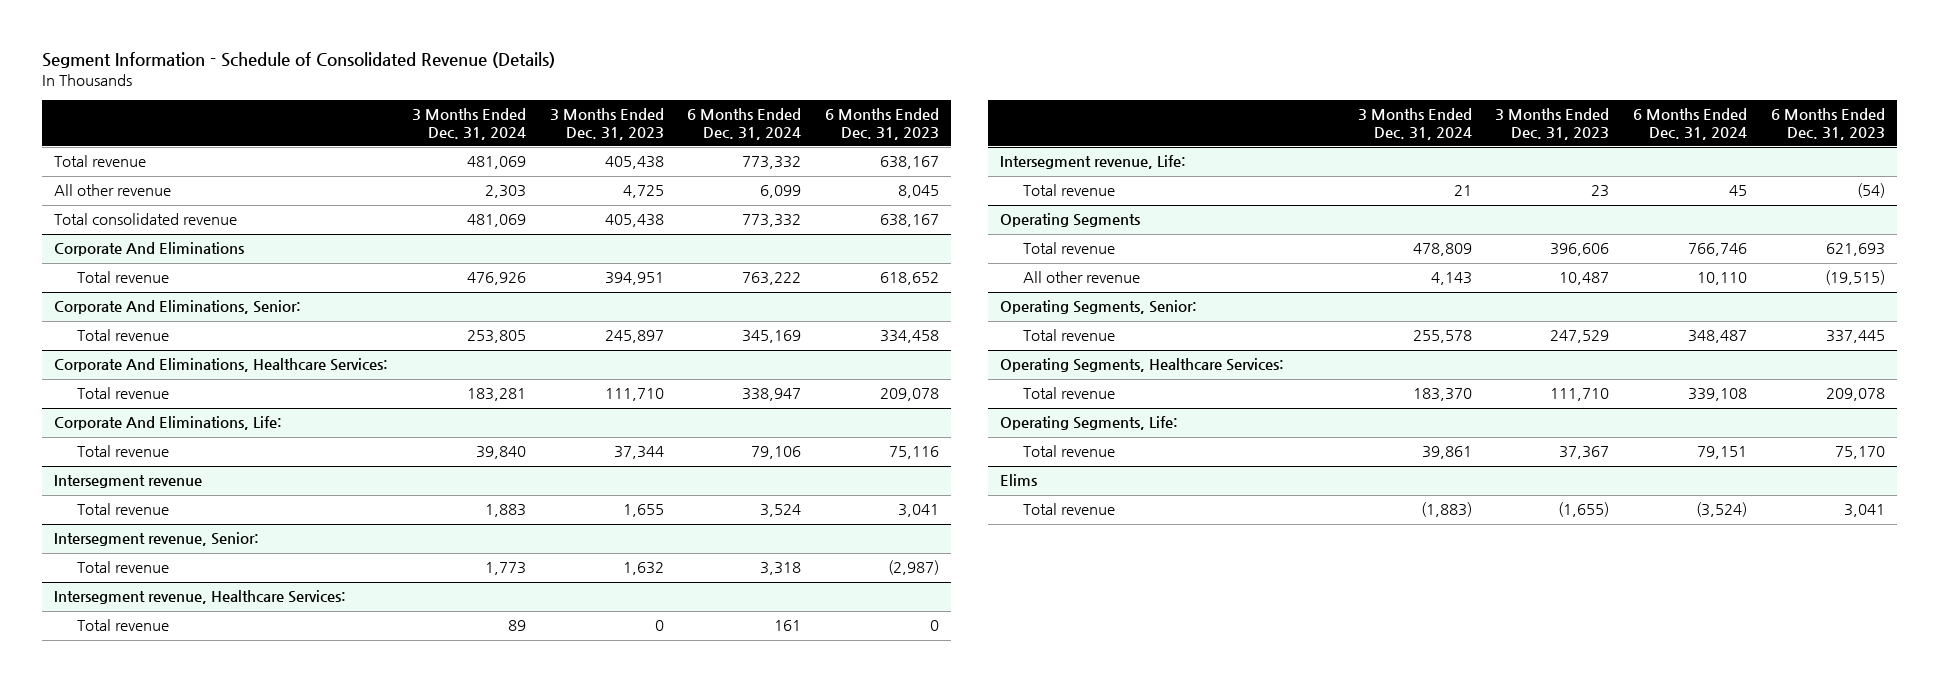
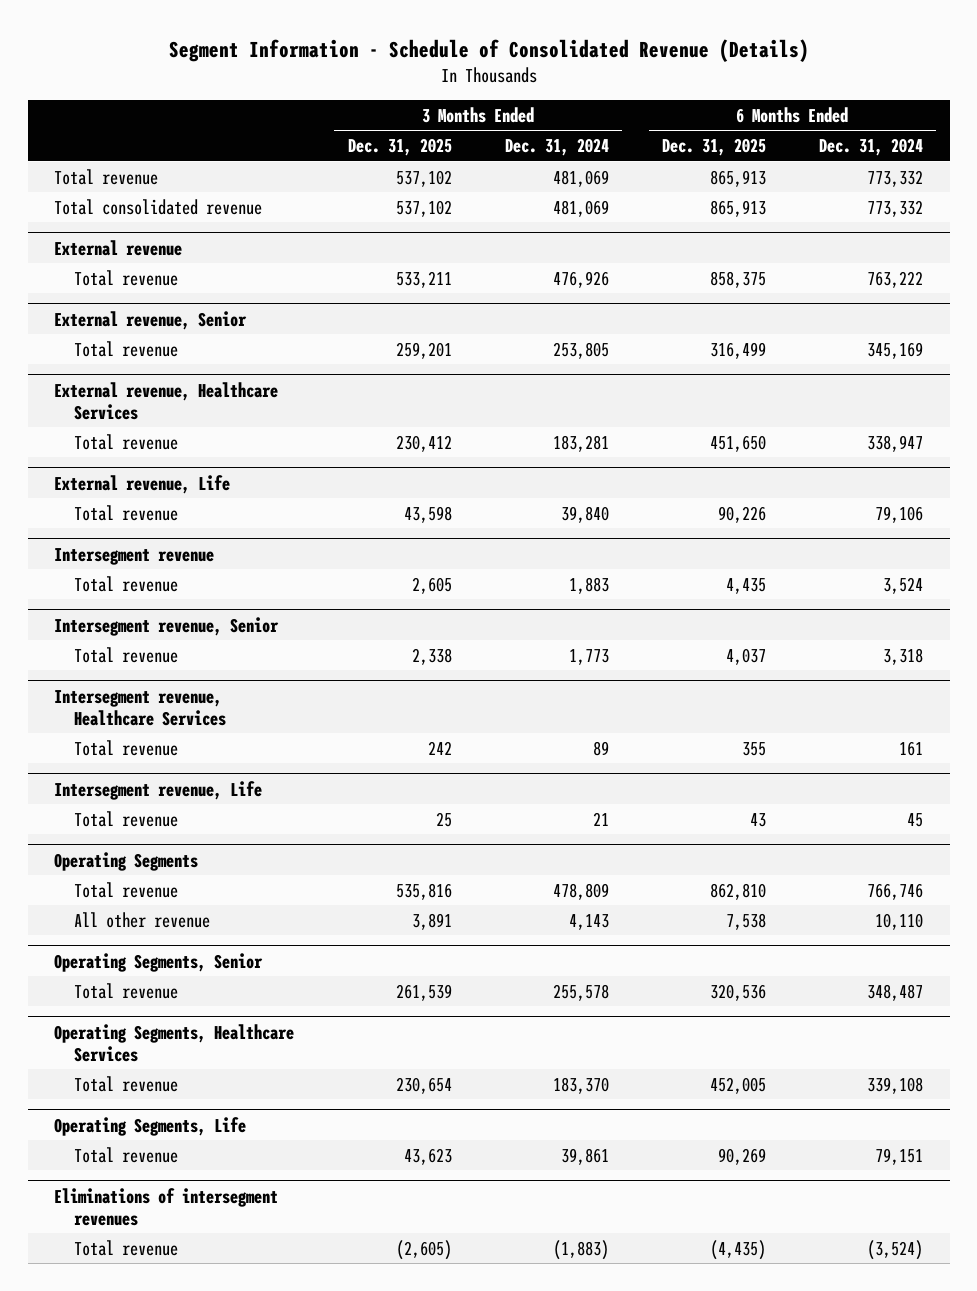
- | 3 Months Ended Dec. 31, 2024 | 3 Months Ended Dec. 31, 2023 | 6 Months Ended Dec. 31, 2024 | 6 Months Ended Dec. 31, 2023
+ | 3 Months Ended Dec. 31, 2025 | 3 Months Ended Dec. 31, 2024 | 6 Months Ended Dec. 31, 2025 | 6 Months Ended Dec. 31, 2024
- All other revenue | 2,303 | 4,725 | 6,099 | 8,045
- Corporate And Eliminations
+ External revenue
- Corporate And Eliminations, Senior:
+ External revenue, Senior
- Corporate And Eliminations, Healthcare Services:
+ External revenue, Healthcare Services
- Corporate And Eliminations, Life:
+ External revenue, Life
- Intersegment revenue, Senior:
+ Intersegment revenue, Senior
- Intersegment revenue, Healthcare Services:
+ Intersegment revenue, Healthcare Services
- Intersegment revenue, Life:
+ Intersegment revenue, Life
- Operating Segments, Senior:
+ Operating Segments, Senior
- Operating Segments, Healthcare Services:
+ Operating Segments, Healthcare Services
- Operating Segments, Life:
+ Operating Segments, Life
- Elims
+ Eliminations of intersegment revenues

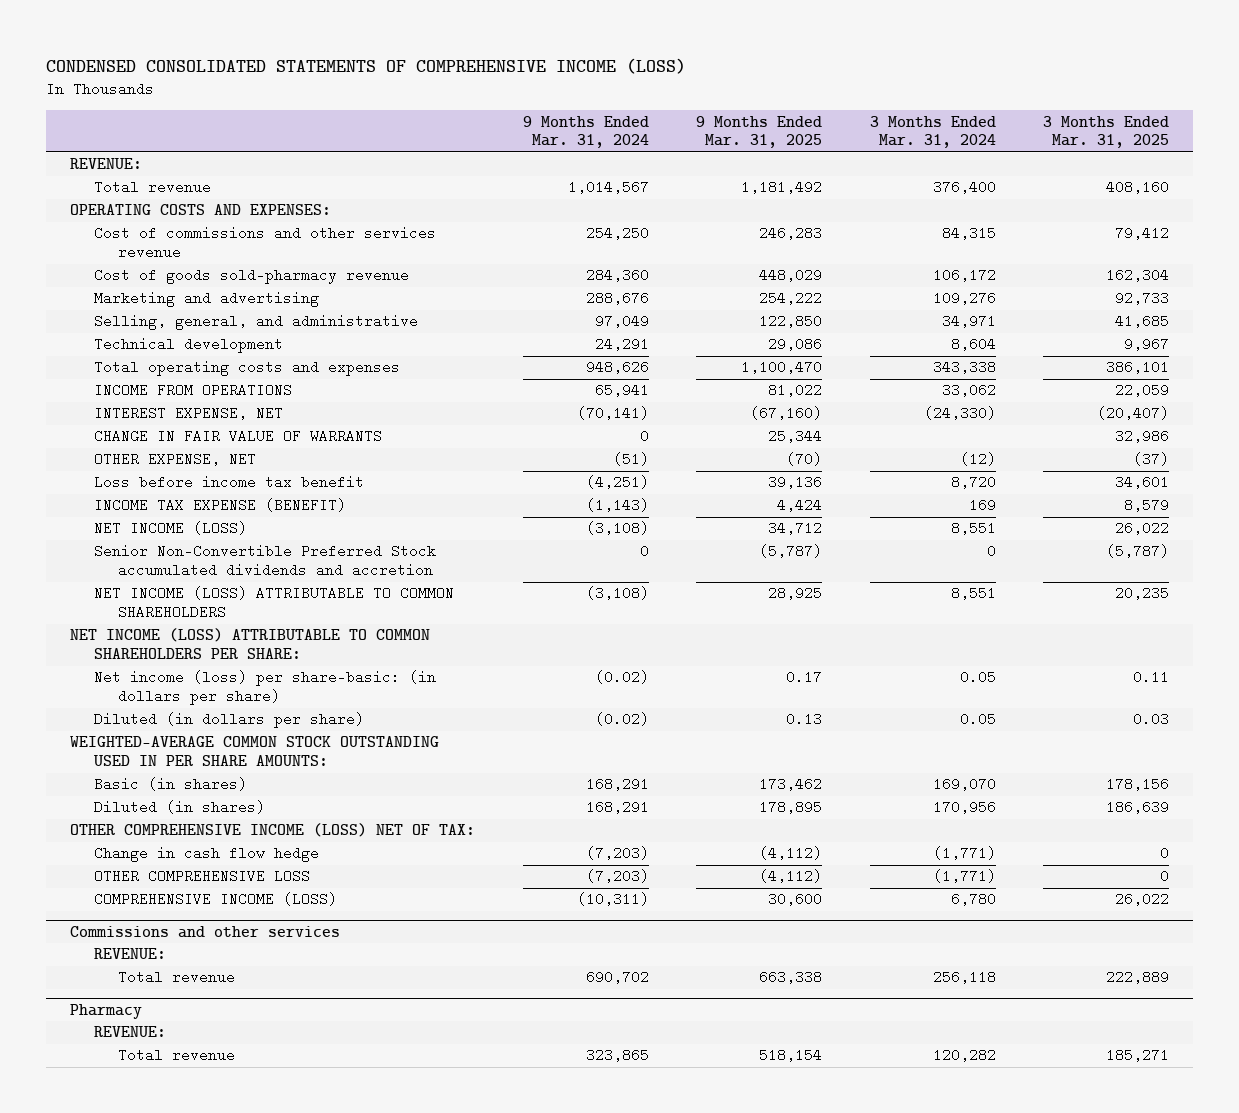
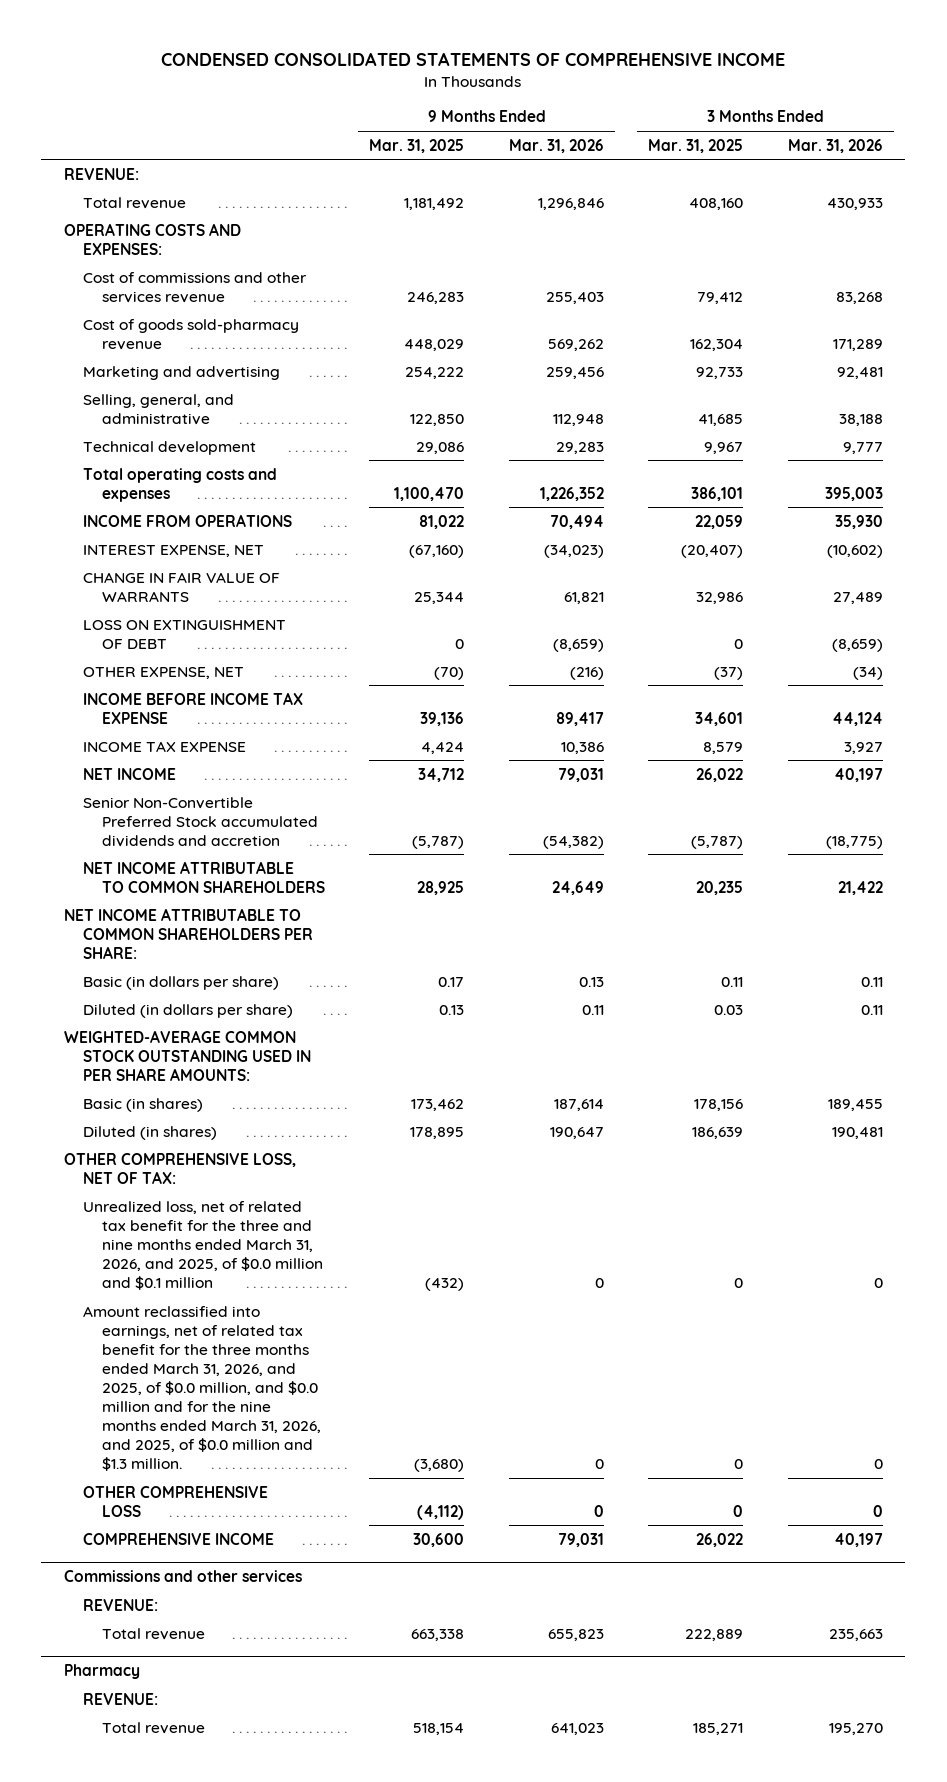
- CONDENSED CONSOLIDATED STATEMENTS OF COMPREHENSIVE INCOME (LOSS)
+ CONDENSED CONSOLIDATED STATEMENTS OF COMPREHENSIVE INCOME
- | 9 Months Ended Mar. 31, 2024 | 9 Months Ended Mar. 31, 2025 | 3 Months Ended Mar. 31, 2024 | 3 Months Ended Mar. 31, 2025
+ | 9 Months Ended Mar. 31, 2025 | 9 Months Ended Mar. 31, 2026 | 3 Months Ended Mar. 31, 2025 | 3 Months Ended Mar. 31, 2026
+ LOSS ON EXTINGUISHMENT OF DEBT | 0 | (8,659) | 0 | (8,659)
- Loss before income tax benefit | (4,251) | 39,136 | 8,720 | 34,601
- INCOME TAX EXPENSE (BENEFIT) | (1,143) | 4,424 | 169 | 8,579
- NET INCOME (LOSS) | (3,108) | 34,712 | 8,551 | 26,022
+ INCOME BEFORE INCOME TAX EXPENSE | 39,136 | 89,417 | 34,601 | 44,124
+ INCOME TAX EXPENSE | 4,424 | 10,386 | 8,579 | 3,927
+ NET INCOME | 34,712 | 79,031 | 26,022 | 40,197
- NET INCOME (LOSS) ATTRIBUTABLE TO COMMON SHAREHOLDERS | (3,108) | 28,925 | 8,551 | 20,235
- NET INCOME (LOSS) ATTRIBUTABLE TO COMMON SHAREHOLDERS PER SHARE:
- Net income (loss) per share-basic: (in dollars per share) | (0.02) | 0.17 | 0.05 | 0.11
+ NET INCOME ATTRIBUTABLE TO COMMON SHAREHOLDERS | 28,925 | 24,649 | 20,235 | 21,422
+ NET INCOME ATTRIBUTABLE TO COMMON SHAREHOLDERS PER SHARE:
+ Basic (in dollars per share) | 0.17 | 0.13 | 0.11 | 0.11
- OTHER COMPREHENSIVE INCOME (LOSS) NET OF TAX:
- Change in cash flow hedge | (7,203) | (4,112) | (1,771) | 0
+ OTHER COMPREHENSIVE LOSS, NET OF TAX:
+ Unrealized loss, net of related tax benefit for the three and nine months ended March 31, 2026, and 2025, of $0.0 million and $0.1 million | (432) | 0 | 0 | 0
+ Amount reclassified into earnings, net of related tax benefit for the three months ended March 31, 2026, and 2025, of $0.0 million, and $0.0 million and for the nine months ended March 31, 2026, and 2025, of $0.0 million and $1.3 million. | (3,680) | 0 | 0 | 0
- COMPREHENSIVE INCOME (LOSS) | (10,311) | 30,600 | 6,780 | 26,022
+ COMPREHENSIVE INCOME | 30,600 | 79,031 | 26,022 | 40,197

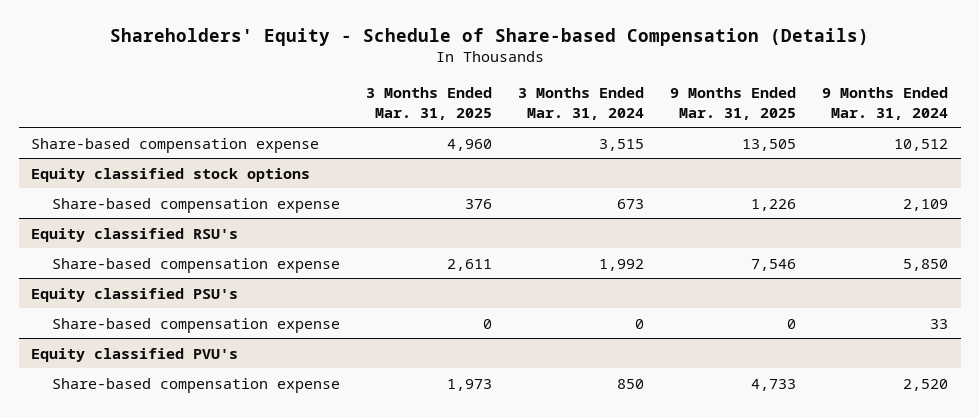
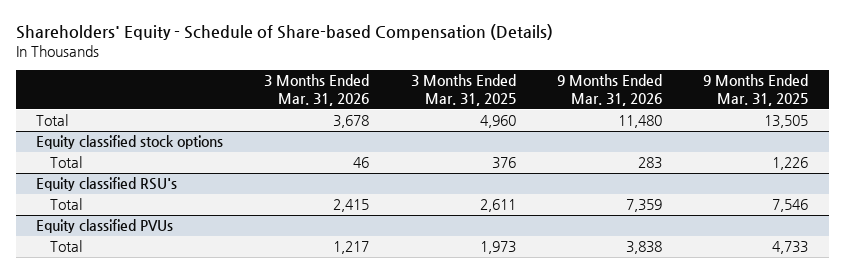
- | 3 Months Ended Mar. 31, 2025 | 3 Months Ended Mar. 31, 2024 | 9 Months Ended Mar. 31, 2025 | 9 Months Ended Mar. 31, 2024
+ | 3 Months Ended Mar. 31, 2026 | 3 Months Ended Mar. 31, 2025 | 9 Months Ended Mar. 31, 2026 | 9 Months Ended Mar. 31, 2025
- Share-based compensation expense | 4,960 | 3,515 | 13,505 | 10,512
+ Total | 3,678 | 4,960 | 11,480 | 13,505
@ Equity classified stock options
- Share-based compensation expense | 376 | 673 | 1,226 | 2,109
+ Total | 46 | 376 | 283 | 1,226
@ Equity classified RSU's
- Share-based compensation expense | 2,611 | 1,992 | 7,546 | 5,850
- Equity classified PSU's
- Share-based compensation expense | 0 | 0 | 0 | 33
- Equity classified PVU's
- Share-based compensation expense | 1,973 | 850 | 4,733 | 2,520
@ Equity classified RSU's
+ Total | 2,415 | 2,611 | 7,359 | 7,546
+ Equity classified PVUs
+ Total | 1,217 | 1,973 | 3,838 | 4,733

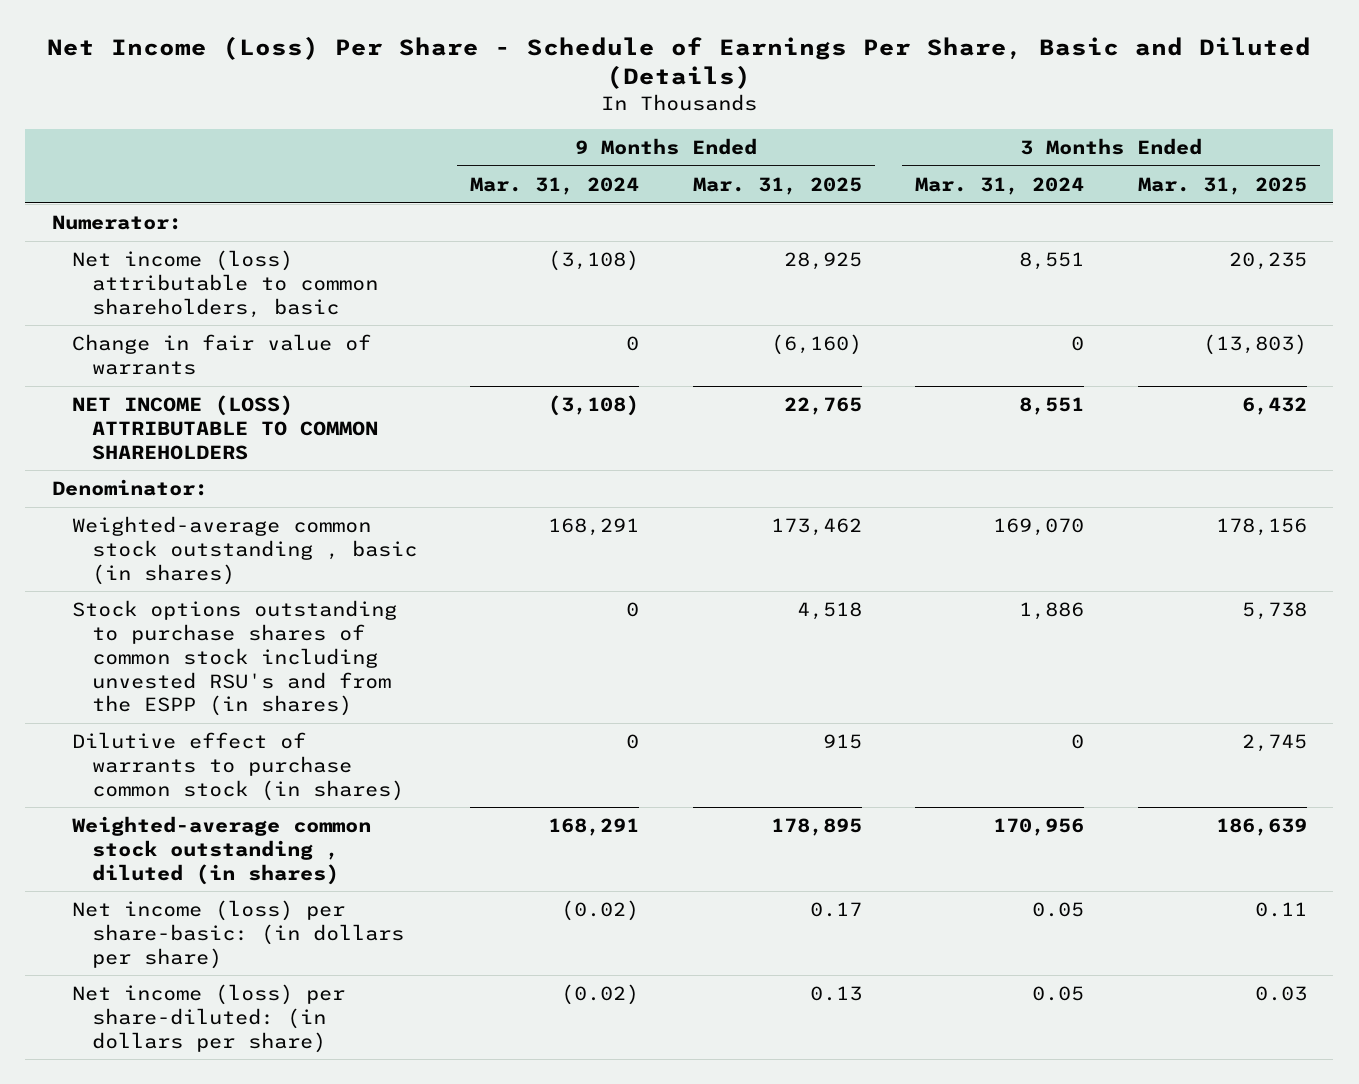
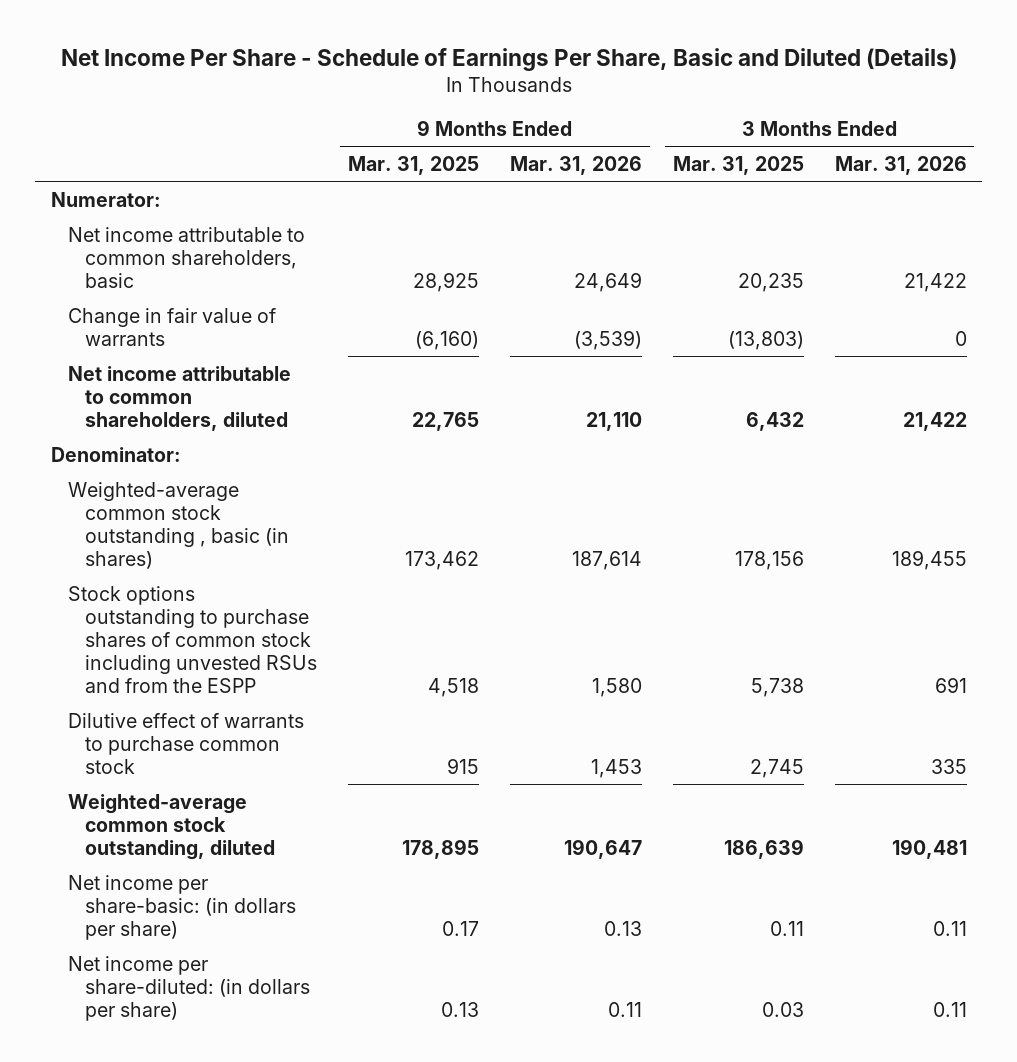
- Net Income (Loss) Per Share - Schedule of Earnings Per Share, Basic and Diluted (Details)
+ Net Income Per Share - Schedule of Earnings Per Share, Basic and Diluted (Details)
- | 9 Months Ended Mar. 31, 2024 | 9 Months Ended Mar. 31, 2025 | 3 Months Ended Mar. 31, 2024 | 3 Months Ended Mar. 31, 2025
+ | 9 Months Ended Mar. 31, 2025 | 9 Months Ended Mar. 31, 2026 | 3 Months Ended Mar. 31, 2025 | 3 Months Ended Mar. 31, 2026
- Net income (loss) attributable to common shareholders, basic | (3,108) | 28,925 | 8,551 | 20,235
+ Net income attributable to common shareholders, basic | 28,925 | 24,649 | 20,235 | 21,422
- NET INCOME (LOSS) ATTRIBUTABLE TO COMMON SHAREHOLDERS | (3,108) | 22,765 | 8,551 | 6,432
+ Net income attributable to common shareholders, diluted | 22,765 | 21,110 | 6,432 | 21,422
- Stock options outstanding to purchase shares of common stock including unvested RSU's and from the ESPP (in shares) | 0 | 4,518 | 1,886 | 5,738
- Dilutive effect of warrants to purchase common stock (in shares) | 0 | 915 | 0 | 2,745
- Weighted-average common stock outstanding , diluted (in shares) | 168,291 | 178,895 | 170,956 | 186,639
- Net income (loss) per share-basic: (in dollars per share) | (0.02) | 0.17 | 0.05 | 0.11
- Net income (loss) per share-diluted: (in dollars per share) | (0.02) | 0.13 | 0.05 | 0.03
+ Stock options outstanding to purchase shares of common stock including unvested RSUs and from the ESPP | 4,518 | 1,580 | 5,738 | 691
+ Dilutive effect of warrants to purchase common stock | 915 | 1,453 | 2,745 | 335
+ Weighted-average common stock outstanding, diluted | 178,895 | 190,647 | 186,639 | 190,481
+ Net income per share-basic: (in dollars per share) | 0.17 | 0.13 | 0.11 | 0.11
+ Net income per share-diluted: (in dollars per share) | 0.13 | 0.11 | 0.03 | 0.11

